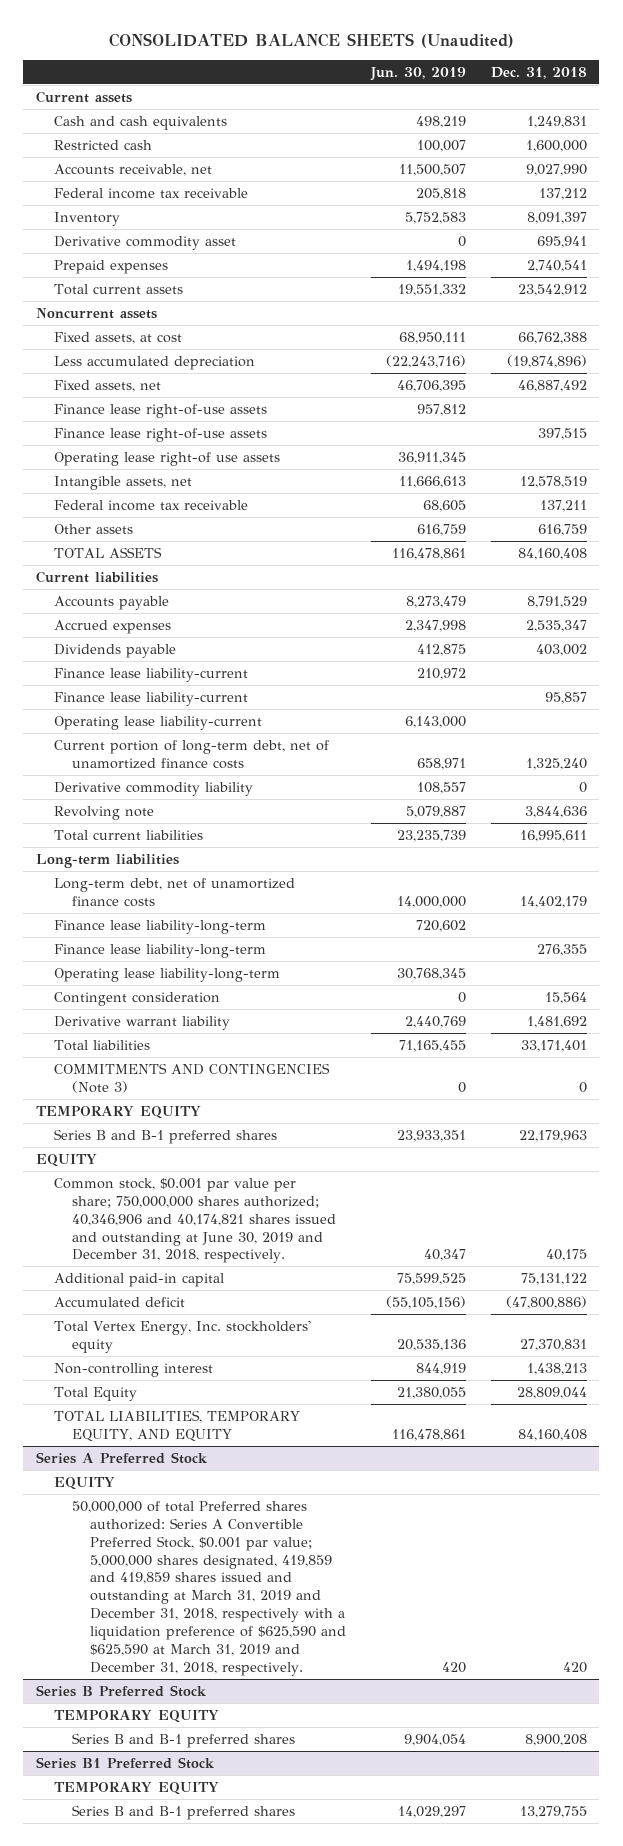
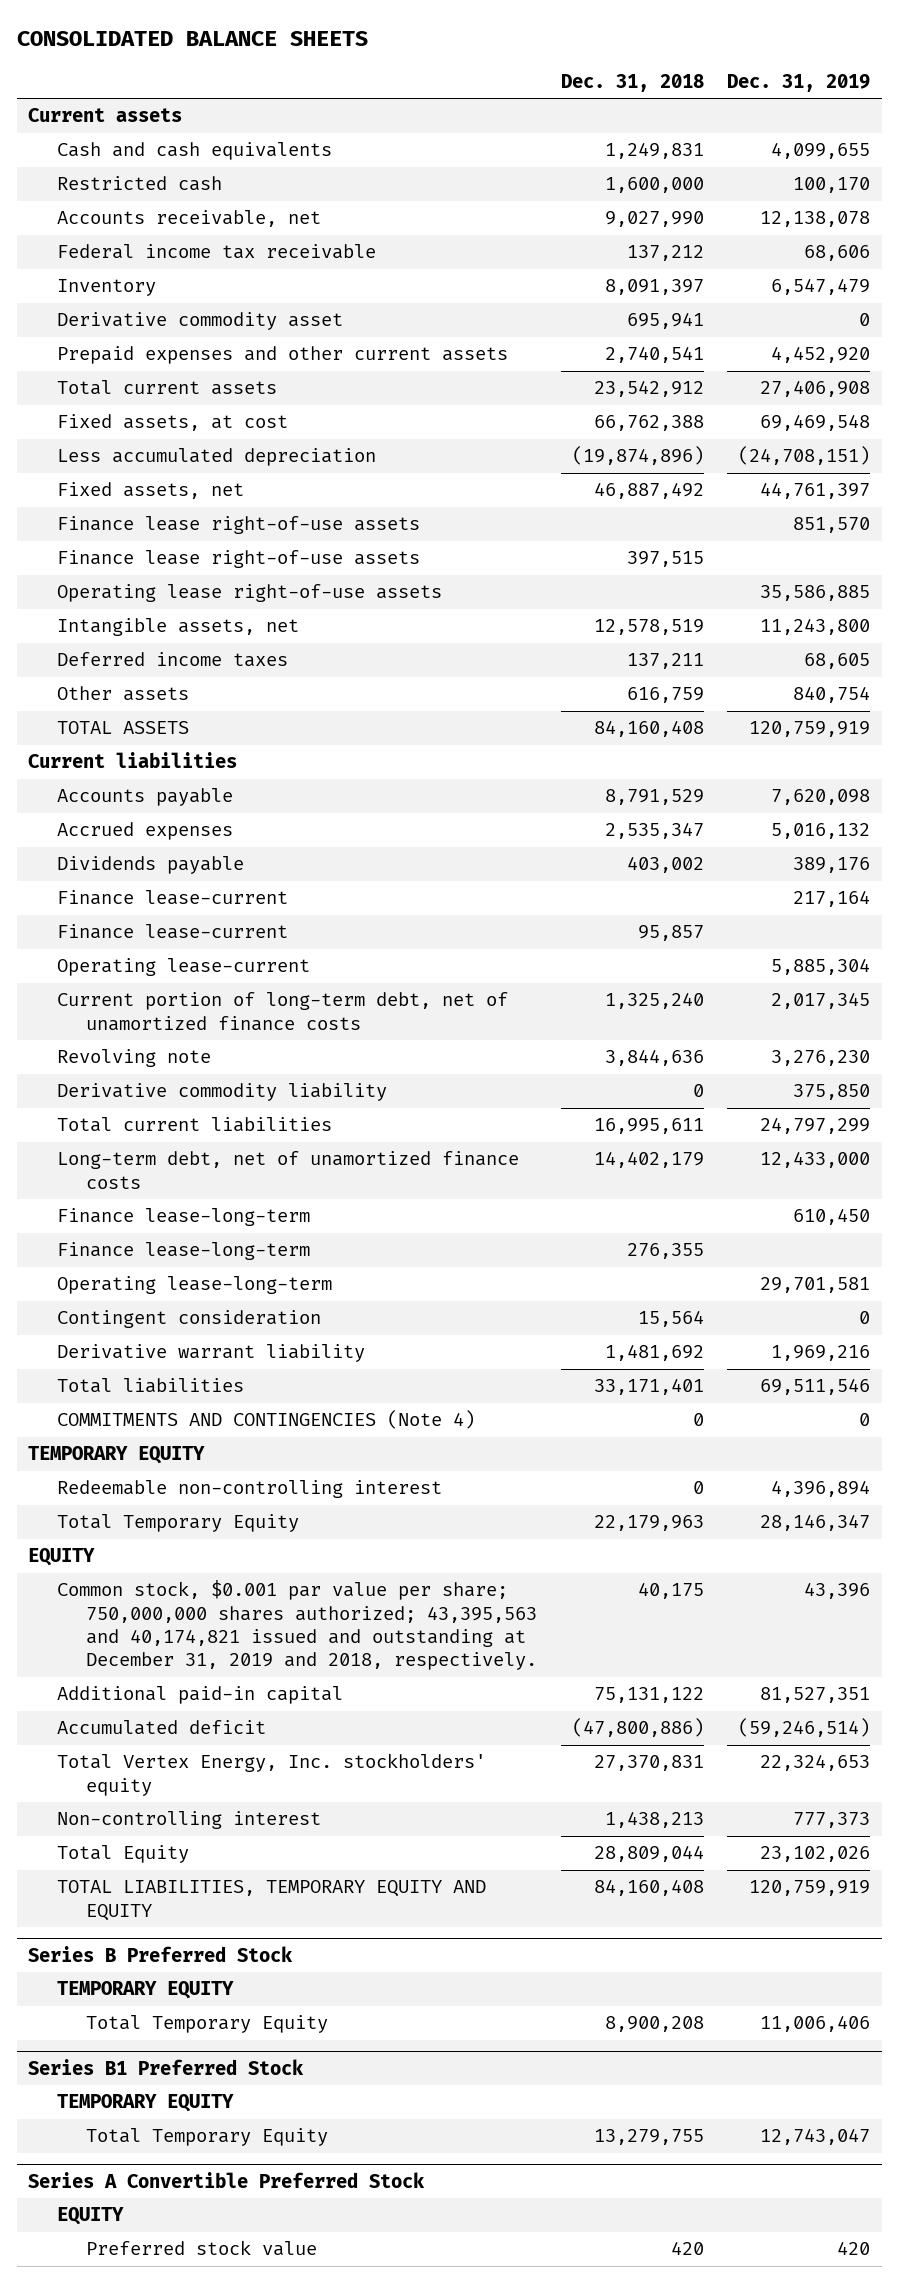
- CONSOLIDATED BALANCE SHEETS (Unaudited)
+ CONSOLIDATED BALANCE SHEETS
- | Jun. 30, 2019 | Dec. 31, 2018
+ | Dec. 31, 2018 | Dec. 31, 2019
- Prepaid expenses | 1,494,198 | 2,740,541
+ Prepaid expenses and other current assets | 2,740,541 | 4,452,920
- Noncurrent assets
- Operating lease right-of use assets | 36,911,345 |
+ Operating lease right-of-use assets | | 35,586,885
- Federal income tax receivable | 68,605 | 137,211
+ Deferred income taxes | 137,211 | 68,605
- Finance lease liability-current | 210,972 |
- Finance lease liability-current | | 95,857
- Operating lease liability-current | 6,143,000 |
+ Finance lease-current | | 217,164
+ Finance lease-current | 95,857 |
+ Operating lease-current | | 5,885,304
moved down: Derivative commodity liability | 0 | 375,850
- Long-term liabilities
- Finance lease liability-long-term | 720,602 |
- Finance lease liability-long-term | | 276,355
- Operating lease liability-long-term | 30,768,345 |
+ Finance lease-long-term | | 610,450
+ Finance lease-long-term | 276,355 |
+ Operating lease-long-term | | 29,701,581
- COMMITMENTS AND CONTINGENCIES (Note 3) | 0 | 0
+ COMMITMENTS AND CONTINGENCIES (Note 4) | 0 | 0
- Series B and B-1 preferred shares | 23,933,351 | 22,179,963
+ Redeemable non-controlling interest | 0 | 4,396,894
+ Total Temporary Equity | 22,179,963 | 28,146,347
- Common stock, $0.001 par value per share; 750,000,000 shares authorized; 40,346,906 and 40,174,821 shares issued and outstanding at June 30, 2019 and December 31, 2018, respectively. | 40,347 | 40,175
+ Common stock, $0.001 par value per share; 750,000,000 shares authorized; 43,395,563 and 40,174,821 issued and outstanding at December 31, 2019 and 2018, respectively. | 40,175 | 43,396
- TOTAL LIABILITIES, TEMPORARY EQUITY, AND EQUITY | 116,478,861 | 84,160,408
- Series A Preferred Stock
- EQUITY
- 50,000,000 of total Preferred shares authorized: Series A Convertible Preferred Stock, $0.001 par value; 5,000,000 shares designated, 419,859 and 419,859 shares issued and outstanding at March 31, 2019 and December 31, 2018, respectively with a liquidation preference of $625,590 and $625,590 at March 31, 2019 and December 31, 2018, respectively. | 420 | 420
+ TOTAL LIABILITIES, TEMPORARY EQUITY AND EQUITY | 84,160,408 | 120,759,919
@ Series B Preferred Stock
- Series B and B-1 preferred shares | 9,904,054 | 8,900,208
+ Total Temporary Equity | 8,900,208 | 11,006,406
@ Series B1 Preferred Stock
- Series B and B-1 preferred shares | 14,029,297 | 13,279,755
+ Total Temporary Equity | 13,279,755 | 12,743,047
+ Series A Convertible Preferred Stock
+ EQUITY
+ Preferred stock value | 420 | 420

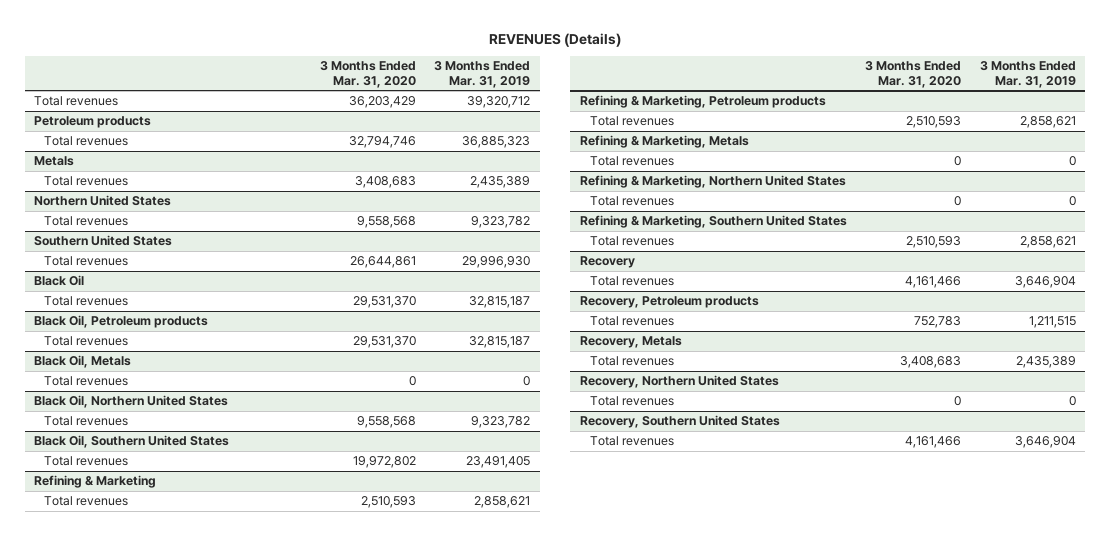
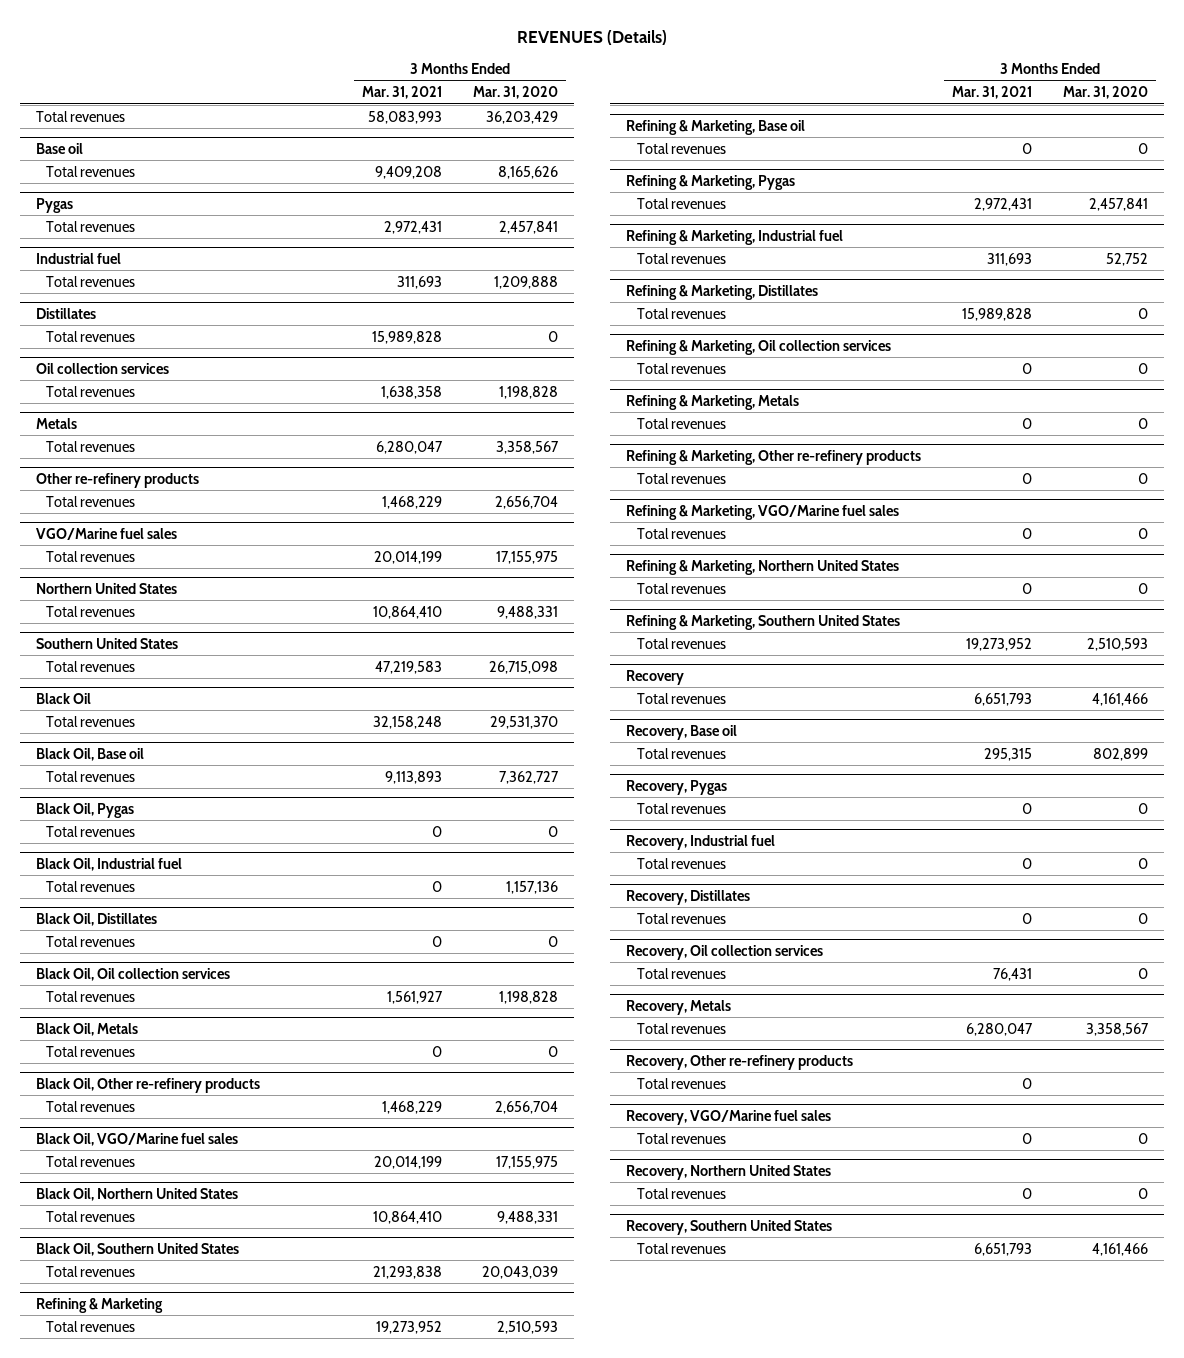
- | 3 Months Ended Mar. 31, 2020 | 3 Months Ended Mar. 31, 2019
+ | 3 Months Ended Mar. 31, 2021 | 3 Months Ended Mar. 31, 2020
- Petroleum products
- Total revenues | 32,794,746 | 36,885,323
+ Base oil
+ Total revenues | 9,409,208 | 8,165,626
+ Pygas
+ Total revenues | 2,972,431 | 2,457,841
+ Industrial fuel
+ Total revenues | 311,693 | 1,209,888
+ Distillates
+ Total revenues | 15,989,828 | 0
+ Oil collection services
+ Total revenues | 1,638,358 | 1,198,828
@ Metals
- Total revenues | 3,408,683 | 2,435,389
+ Total revenues | 6,280,047 | 3,358,567
+ Other re-refinery products
+ Total revenues | 1,468,229 | 2,656,704
+ VGO/Marine fuel sales
+ Total revenues | 20,014,199 | 17,155,975
@ Northern United States
- Total revenues | 9,558,568 | 9,323,782
+ Total revenues | 10,864,410 | 9,488,331
@ Southern United States
- Total revenues | 26,644,861 | 29,996,930
+ Total revenues | 47,219,583 | 26,715,098
- Black Oil, Petroleum products
- Total revenues | 29,531,370 | 32,815,187
+ Black Oil, Base oil
+ Total revenues | 9,113,893 | 7,362,727
+ Black Oil, Pygas
+ Total revenues | 0 | 0
+ Black Oil, Industrial fuel
+ Total revenues | 0 | 1,157,136
+ Black Oil, Distillates
+ Total revenues | 0 | 0
+ Black Oil, Oil collection services
+ Total revenues | 1,561,927 | 1,198,828
+ Black Oil, Other re-refinery products
+ Total revenues | 1,468,229 | 2,656,704
+ Black Oil, VGO/Marine fuel sales
+ Total revenues | 20,014,199 | 17,155,975
@ Black Oil, Northern United States
- Total revenues | 9,558,568 | 9,323,782
+ Total revenues | 10,864,410 | 9,488,331
@ Black Oil, Southern United States
- Total revenues | 19,972,802 | 23,491,405
+ Total revenues | 21,293,838 | 20,043,039
- Refining & Marketing, Petroleum products
- Total revenues | 2,510,593 | 2,858,621
+ Refining & Marketing, Base oil
+ Total revenues | 0 | 0
+ Refining & Marketing, Pygas
+ Total revenues | 2,972,431 | 2,457,841
+ Refining & Marketing, Industrial fuel
+ Total revenues | 311,693 | 52,752
+ Refining & Marketing, Distillates
+ Total revenues | 15,989,828 | 0
+ Refining & Marketing, Oil collection services
+ Total revenues | 0 | 0
+ Refining & Marketing, Other re-refinery products
+ Total revenues | 0 | 0
+ Refining & Marketing, VGO/Marine fuel sales
+ Total revenues | 0 | 0
- Recovery, Petroleum products
- Total revenues | 752,783 | 1,211,515
+ Recovery, Base oil
+ Total revenues | 295,315 | 802,899
+ Recovery, Pygas
+ Total revenues | 0 | 0
+ Recovery, Industrial fuel
+ Total revenues | 0 | 0
+ Recovery, Distillates
+ Total revenues | 0 | 0
+ Recovery, Oil collection services
+ Total revenues | 76,431 | 0
@ Recovery, Metals
- Total revenues | 3,408,683 | 2,435,389
+ Total revenues | 6,280,047 | 3,358,567
+ Recovery, Other re-refinery products
+ Total revenues | 0 |
+ Recovery, VGO/Marine fuel sales
+ Total revenues | 0 | 0

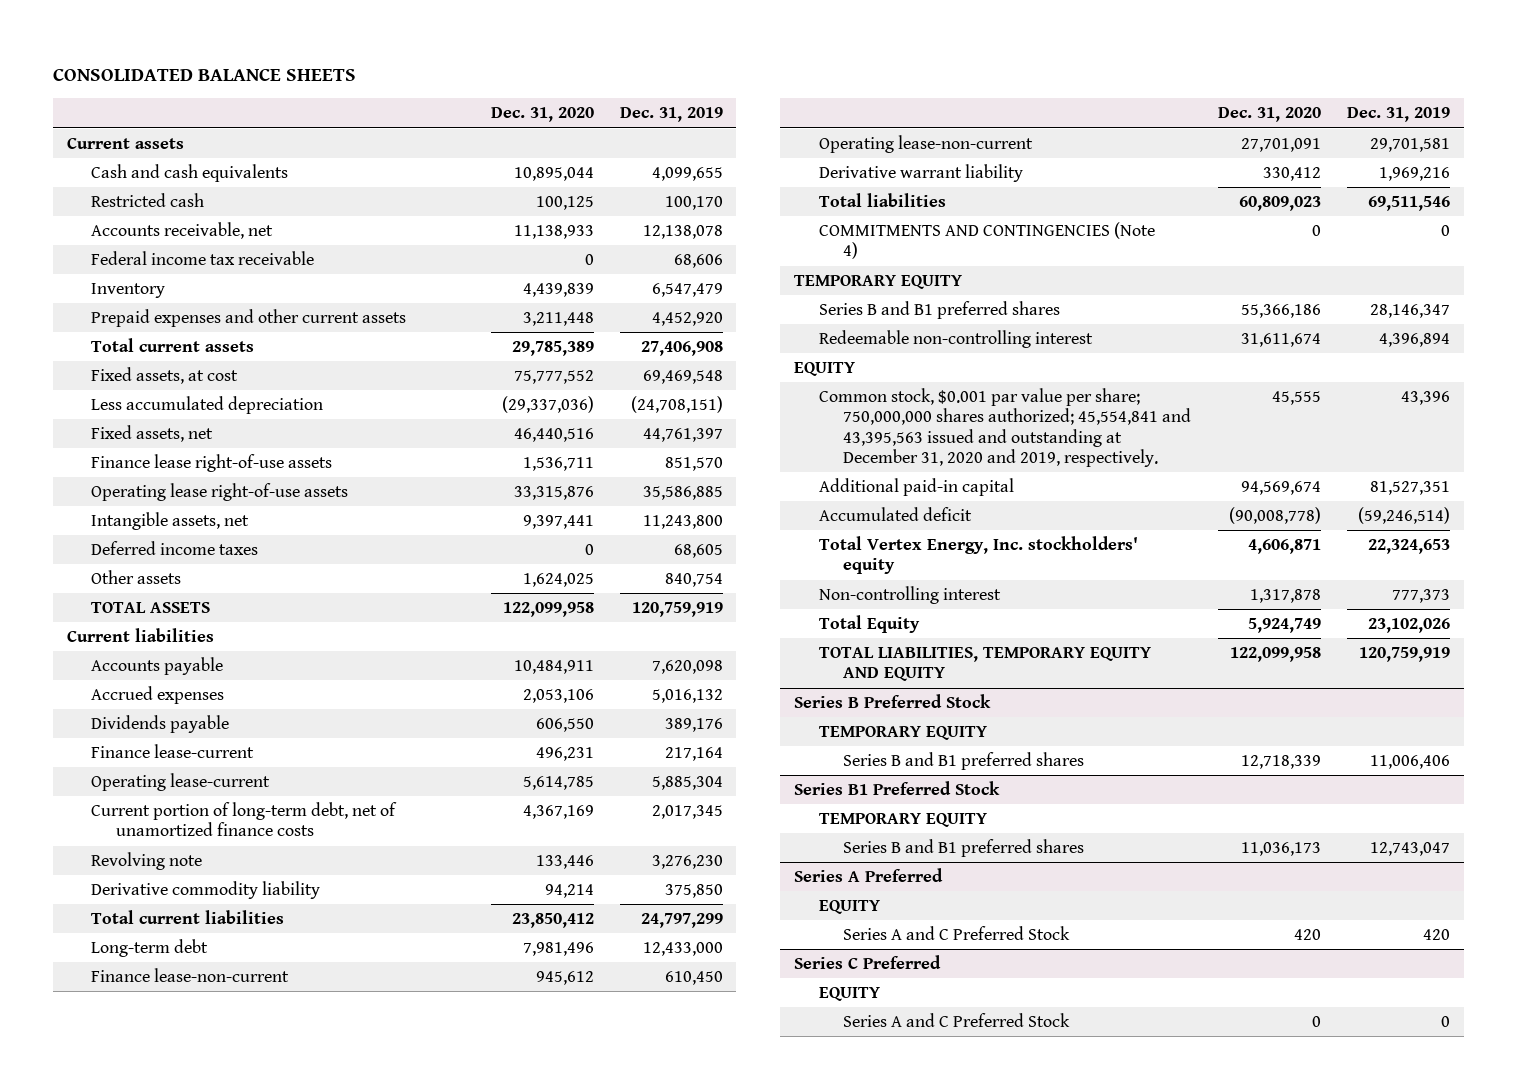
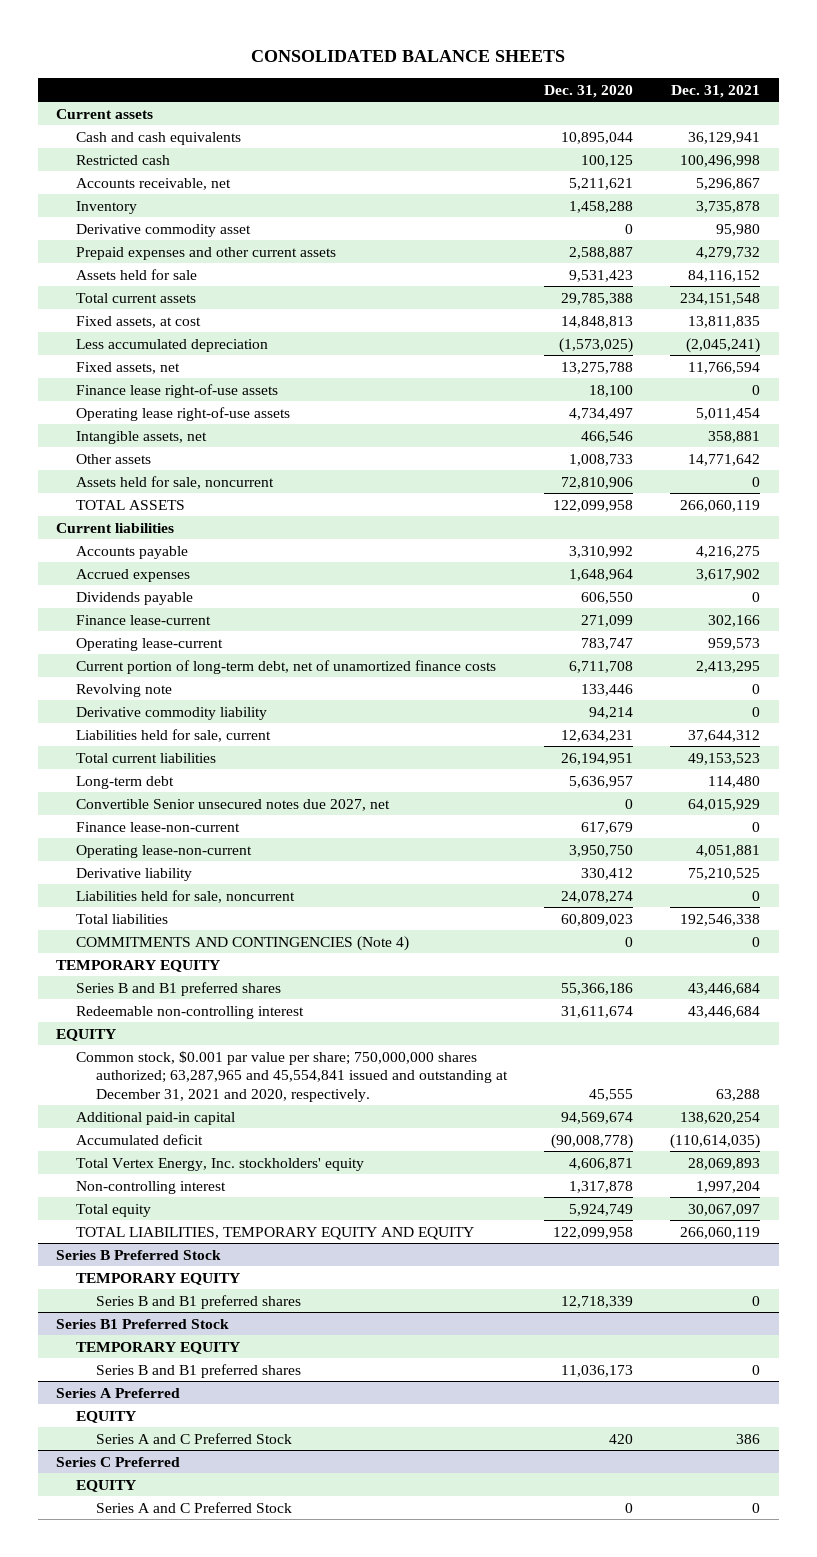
- | Dec. 31, 2020 | Dec. 31, 2019
+ | Dec. 31, 2020 | Dec. 31, 2021
- Accounts receivable, net | 11,138,933 | 12,138,078
- Federal income tax receivable | 0 | 68,606
- Inventory | 4,439,839 | 6,547,479
- Prepaid expenses and other current assets | 3,211,448 | 4,452,920
- Total current assets | 29,785,389 | 27,406,908
- Fixed assets, at cost | 75,777,552 | 69,469,548
- Less accumulated depreciation | (29,337,036) | (24,708,151)
- Fixed assets, net | 46,440,516 | 44,761,397
- Finance lease right-of-use assets | 1,536,711 | 851,570
- Operating lease right-of-use assets | 33,315,876 | 35,586,885
- Intangible assets, net | 9,397,441 | 11,243,800
- Deferred income taxes | 0 | 68,605
- Other assets | 1,624,025 | 840,754
+ Accounts receivable, net | 5,211,621 | 5,296,867
+ Inventory | 1,458,288 | 3,735,878
+ Derivative commodity asset | 0 | 95,980
+ Prepaid expenses and other current assets | 2,588,887 | 4,279,732
+ Assets held for sale | 9,531,423 | 84,116,152
+ Total current assets | 29,785,388 | 234,151,548
+ Fixed assets, at cost | 14,848,813 | 13,811,835
+ Less accumulated depreciation | (1,573,025) | (2,045,241)
+ Fixed assets, net | 13,275,788 | 11,766,594
+ Finance lease right-of-use assets | 18,100 | 0
+ Operating lease right-of-use assets | 4,734,497 | 5,011,454
+ Intangible assets, net | 466,546 | 358,881
+ Other assets | 1,008,733 | 14,771,642
+ Assets held for sale, noncurrent | 72,810,906 | 0
- Accounts payable | 10,484,911 | 7,620,098
- Accrued expenses | 2,053,106 | 5,016,132
+ Accounts payable | 3,310,992 | 4,216,275
+ Accrued expenses | 1,648,964 | 3,617,902
- Finance lease-current | 496,231 | 217,164
- Operating lease-current | 5,614,785 | 5,885,304
- Current portion of long-term debt, net of unamortized finance costs | 4,367,169 | 2,017,345
+ Finance lease-current | 271,099 | 302,166
+ Operating lease-current | 783,747 | 959,573
+ Current portion of long-term debt, net of unamortized finance costs | 6,711,708 | 2,413,295
- Total current liabilities | 23,850,412 | 24,797,299
- Long-term debt | 7,981,496 | 12,433,000
- Finance lease-non-current | 945,612 | 610,450
- Operating lease-non-current | 27,701,091 | 29,701,581
- Derivative warrant liability | 330,412 | 1,969,216
+ Liabilities held for sale, current | 12,634,231 | 37,644,312
+ Total current liabilities | 26,194,951 | 49,153,523
+ Long-term debt | 5,636,957 | 114,480
+ Convertible Senior unsecured notes due 2027, net | 0 | 64,015,929
+ Finance lease-non-current | 617,679 | 0
+ Operating lease-non-current | 3,950,750 | 4,051,881
+ Derivative liability | 330,412 | 75,210,525
+ Liabilities held for sale, noncurrent | 24,078,274 | 0
- Common stock, $0.001 par value per share; 750,000,000 shares authorized; 45,554,841 and 43,395,563 issued and outstanding at December 31, 2020 and 2019, respectively. | 45,555 | 43,396
+ Common stock, $0.001 par value per share; 750,000,000 shares authorized; 63,287,965 and 45,554,841 issued and outstanding at December 31, 2021 and 2020, respectively. | 45,555 | 63,288
- Total Equity | 5,924,749 | 23,102,026
+ Total equity | 5,924,749 | 30,067,097

